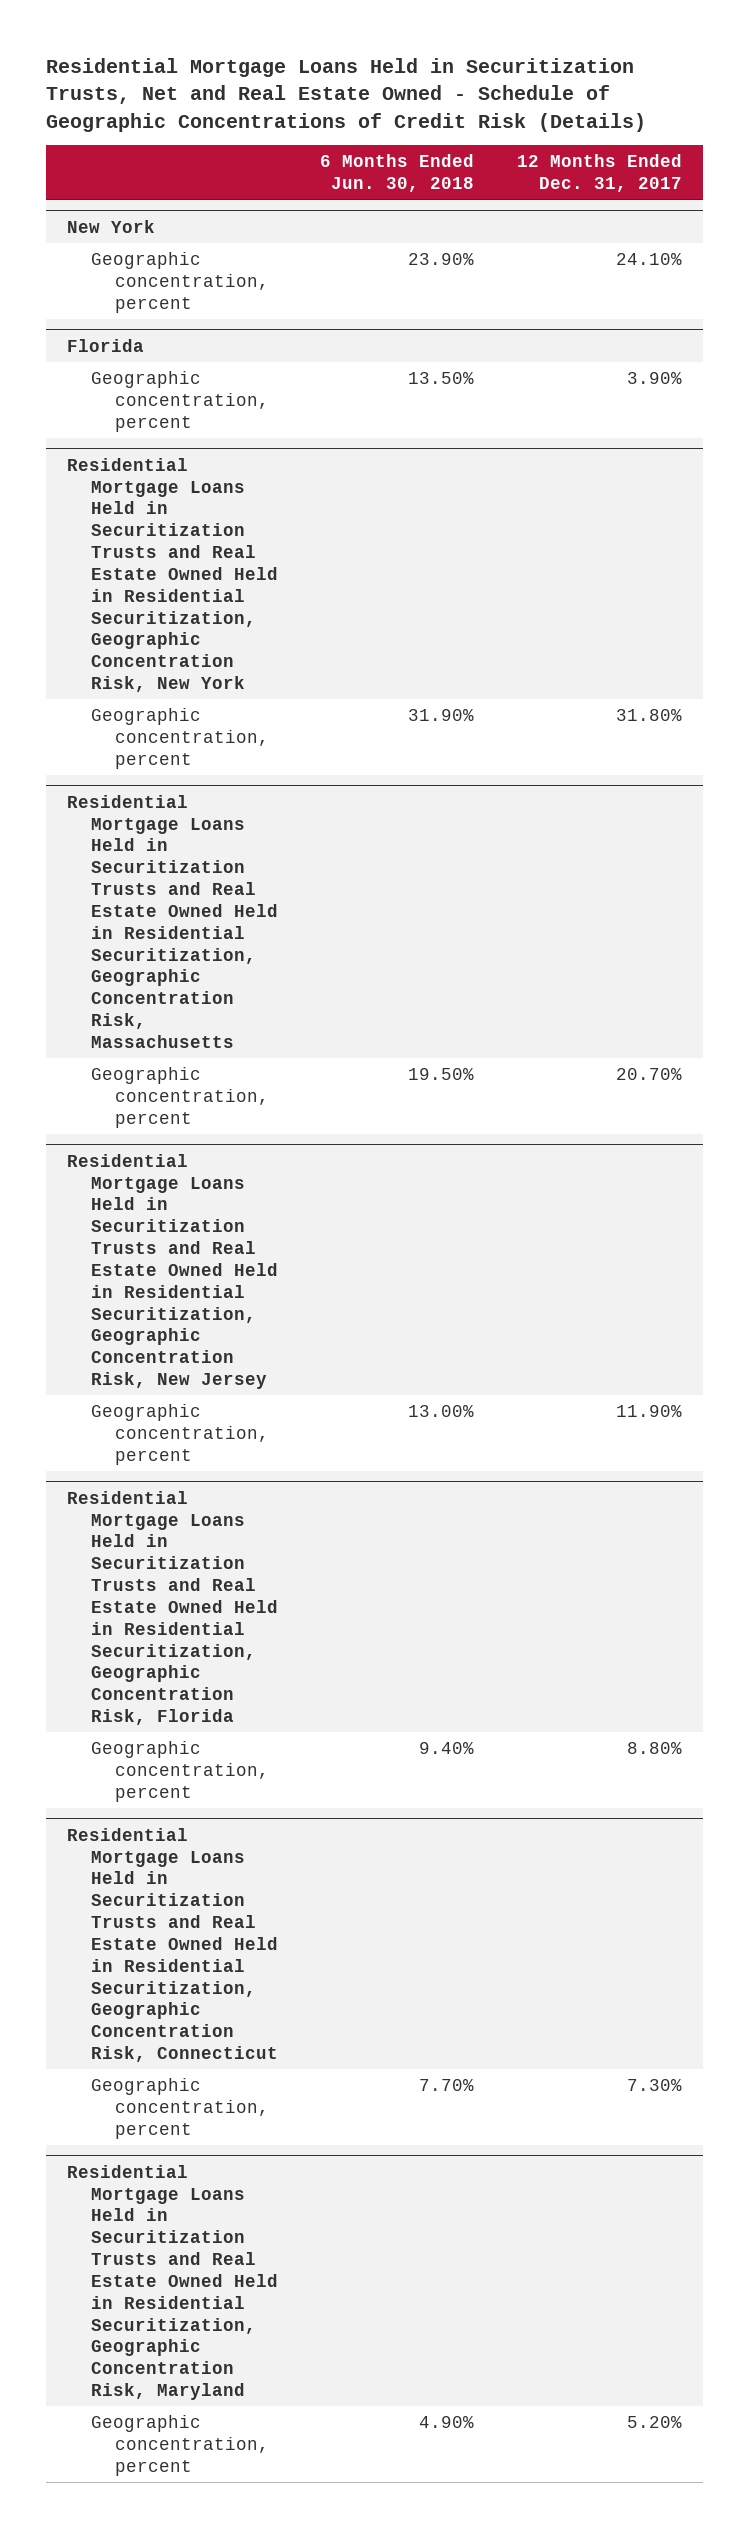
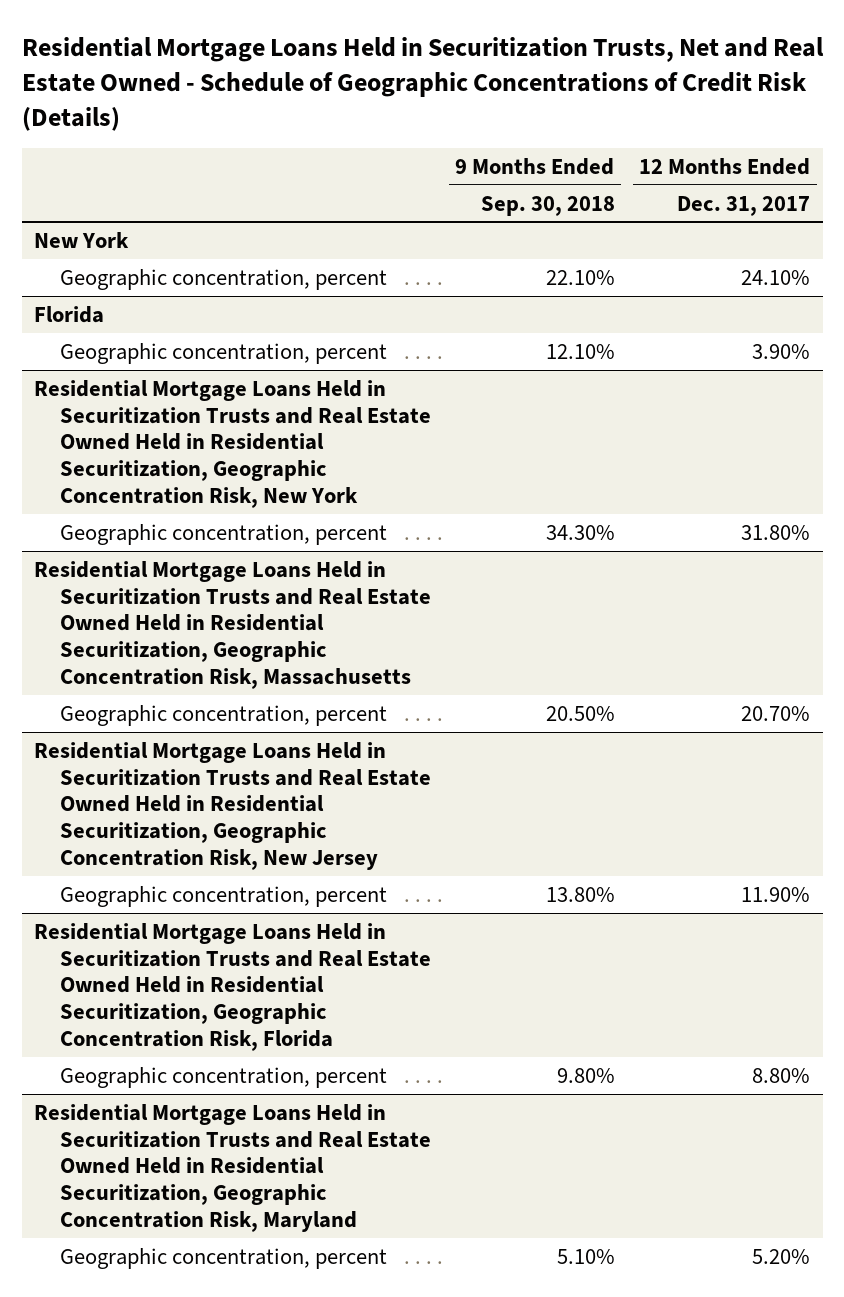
- | 6 Months Ended Jun. 30, 2018 | 12 Months Ended Dec. 31, 2017
+ | 9 Months Ended Sep. 30, 2018 | 12 Months Ended Dec. 31, 2017
- Residential Mortgage Loans Held in Securitization Trusts and Real Estate Owned Held in Residential Securitization, Geographic Concentration Risk, Connecticut
- Geographic concentration, percent | 7.70% | 7.30%

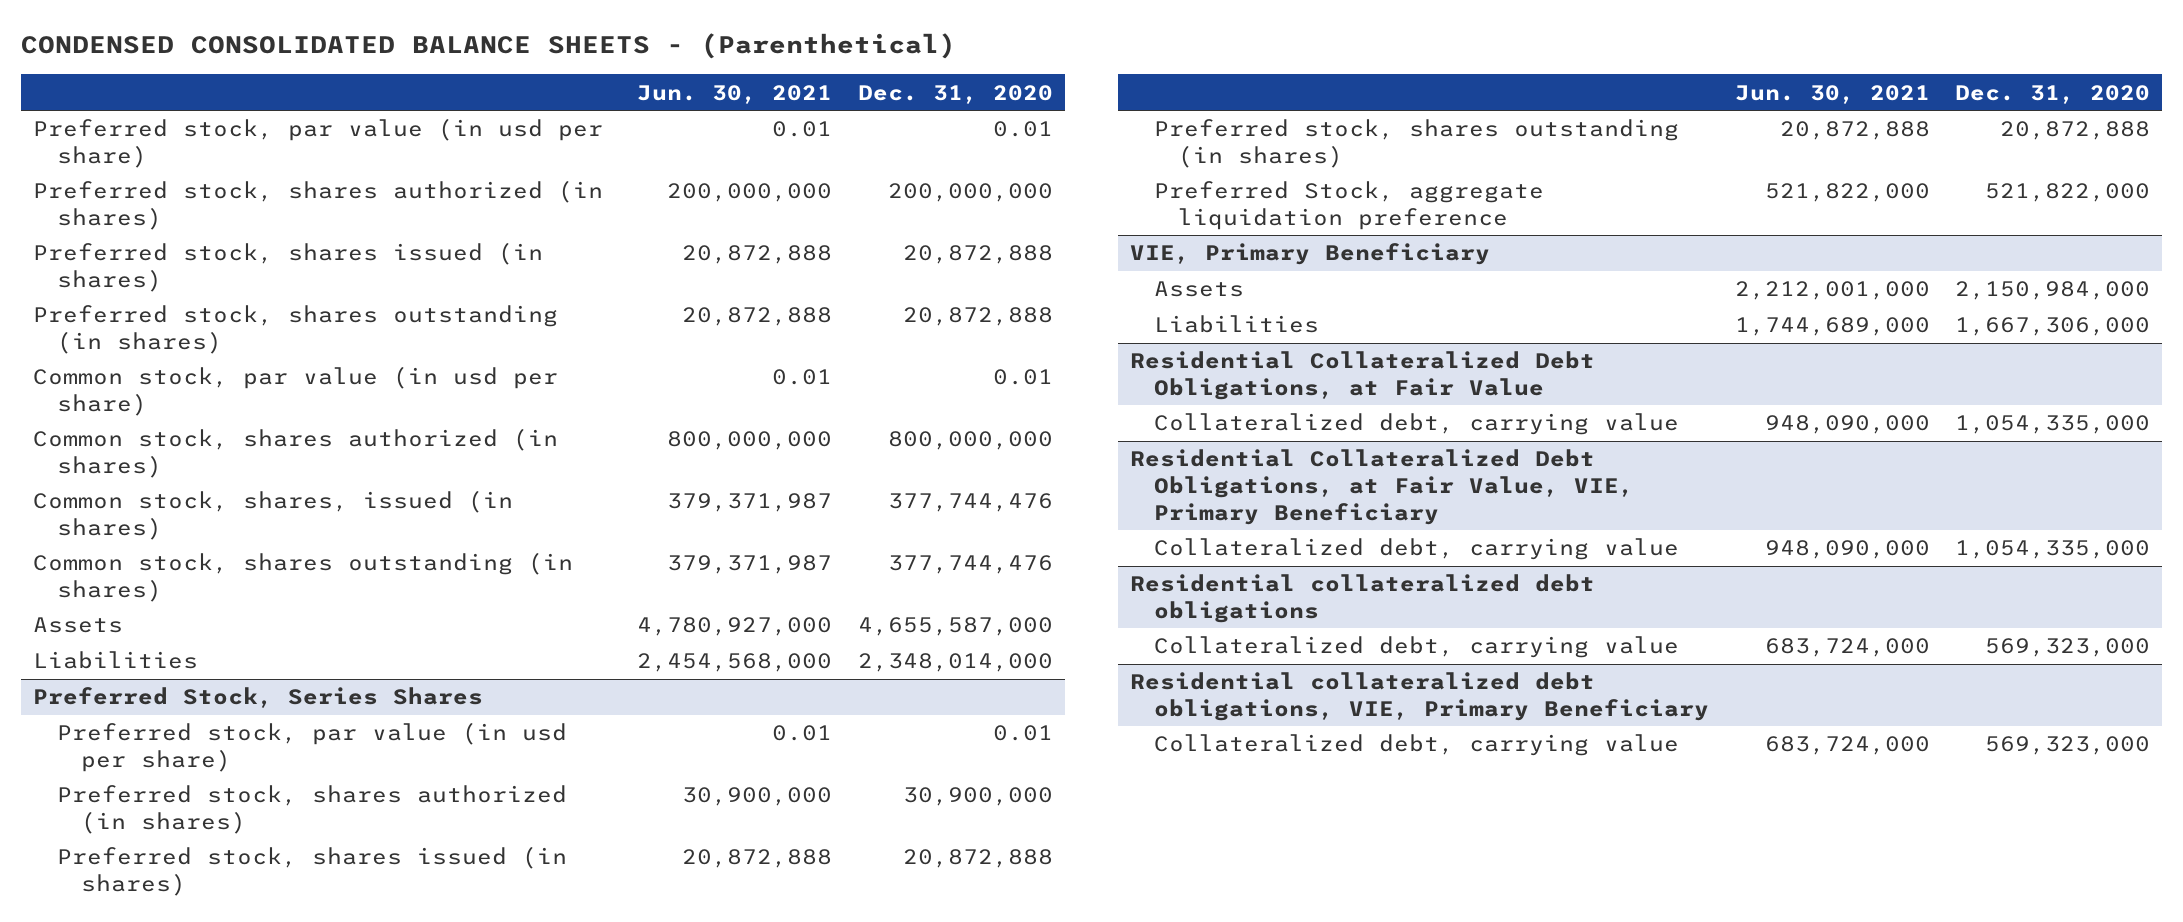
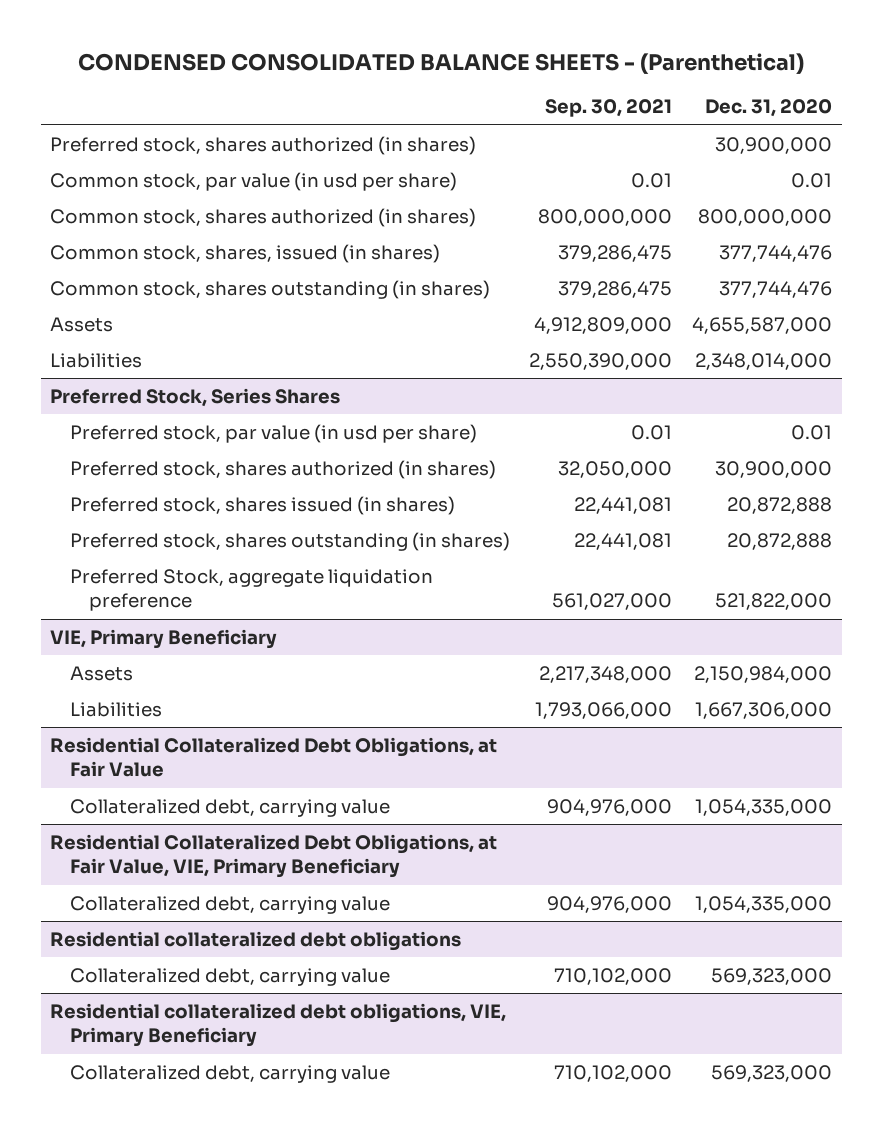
- | Jun. 30, 2021 | Dec. 31, 2020
+ | Sep. 30, 2021 | Dec. 31, 2020
- Preferred stock, par value (in usd per share) | 0.01 | 0.01
- Preferred stock, shares authorized (in shares) | 200,000,000 | 200,000,000
- Preferred stock, shares issued (in shares) | 20,872,888 | 20,872,888
- Preferred stock, shares outstanding (in shares) | 20,872,888 | 20,872,888
+ Preferred stock, shares authorized (in shares) | | 30,900,000

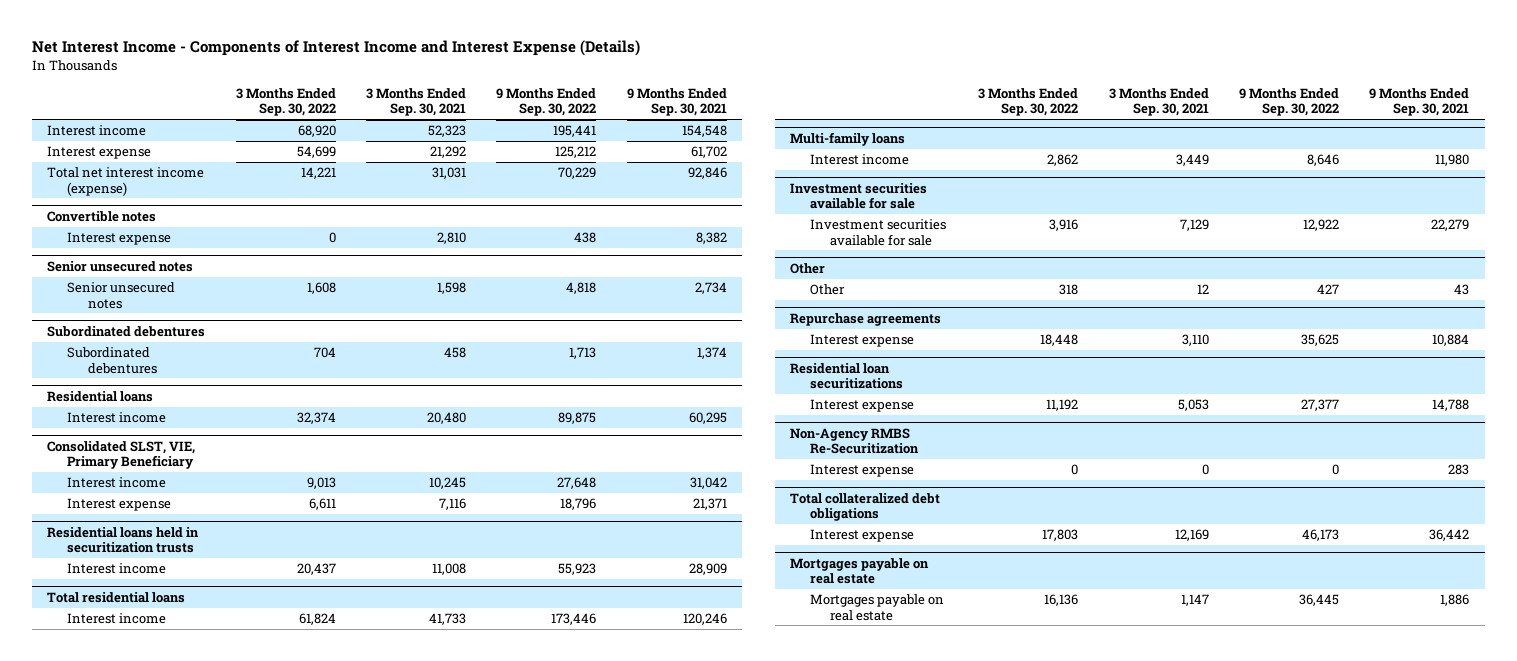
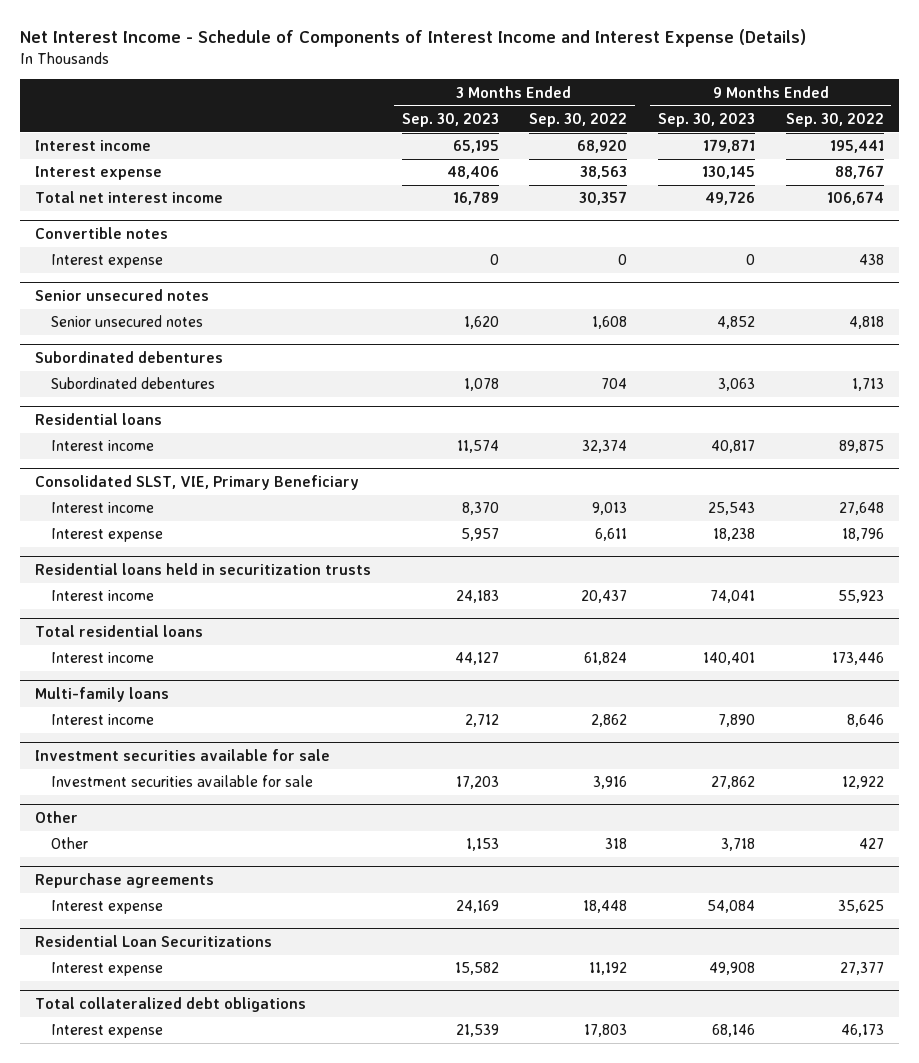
- Net Interest Income - Components of Interest Income and Interest Expense (Details)
+ Net Interest Income - Schedule of Components of Interest Income and Interest Expense (Details)
- | 3 Months Ended Sep. 30, 2022 | 3 Months Ended Sep. 30, 2021 | 9 Months Ended Sep. 30, 2022 | 9 Months Ended Sep. 30, 2021
+ | 3 Months Ended Sep. 30, 2023 | 3 Months Ended Sep. 30, 2022 | 9 Months Ended Sep. 30, 2023 | 9 Months Ended Sep. 30, 2022
- Interest expense | 54,699 | 21,292 | 125,212 | 61,702
- Total net interest income (expense) | 14,221 | 31,031 | 70,229 | 92,846
+ Interest expense | 48,406 | 38,563 | 130,145 | 88,767
+ Total net interest income | 16,789 | 30,357 | 49,726 | 106,674
- Residential loan securitizations
+ Residential Loan Securitizations
- Non-Agency RMBS Re-Securitization
- Interest expense | 0 | 0 | 0 | 283
- Mortgages payable on real estate
- Mortgages payable on real estate | 16,136 | 1,147 | 36,445 | 1,886

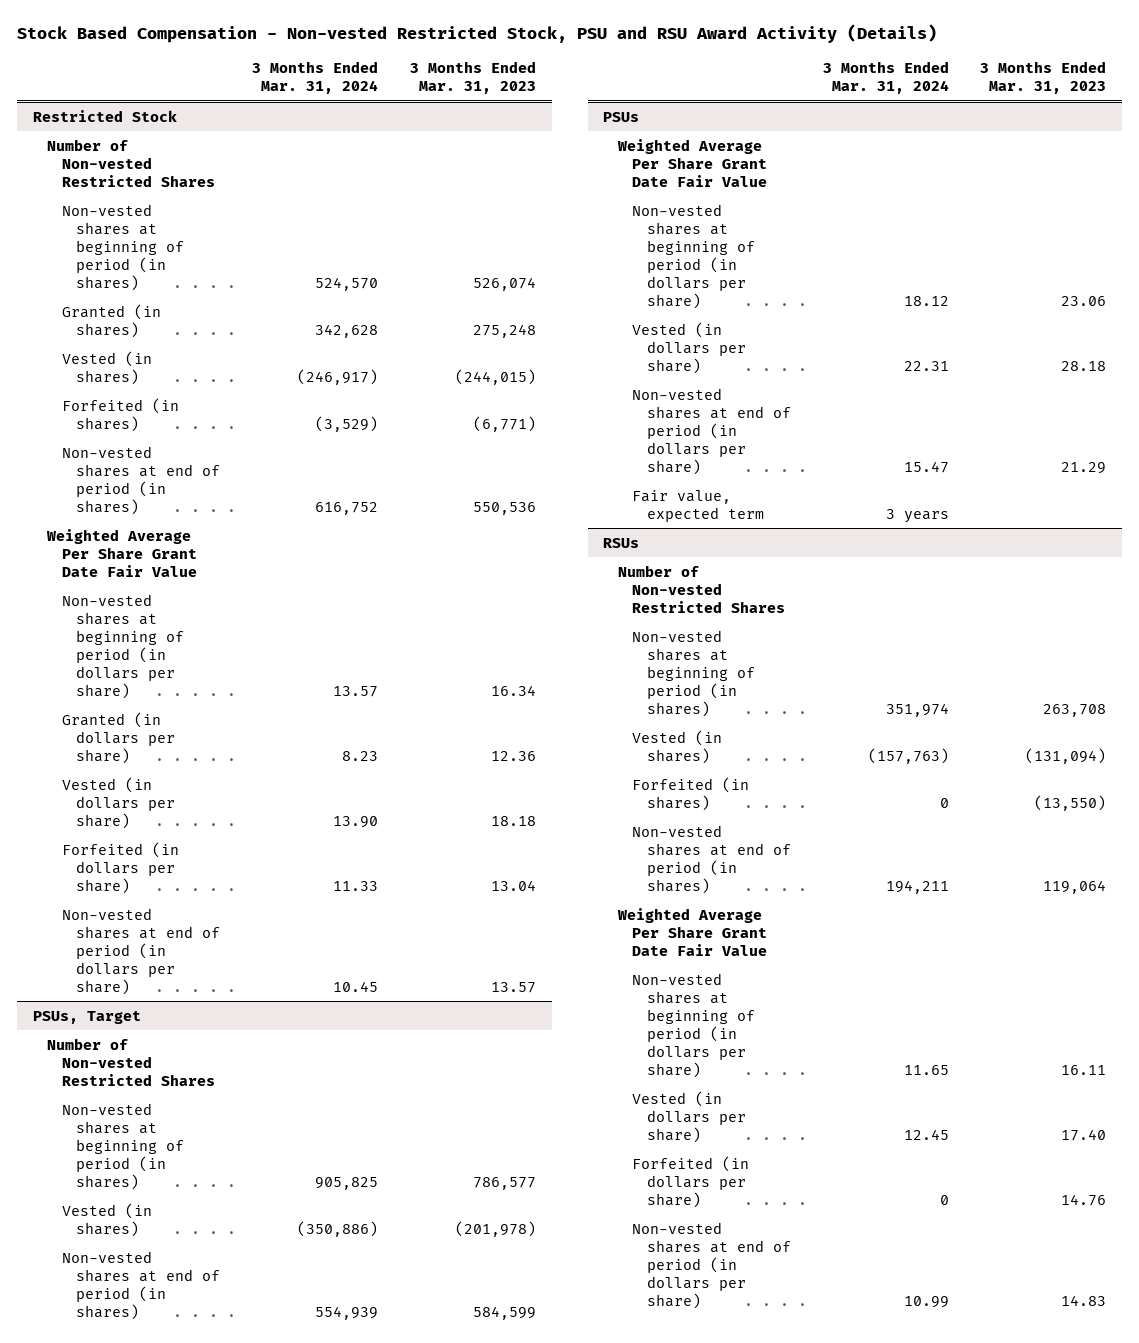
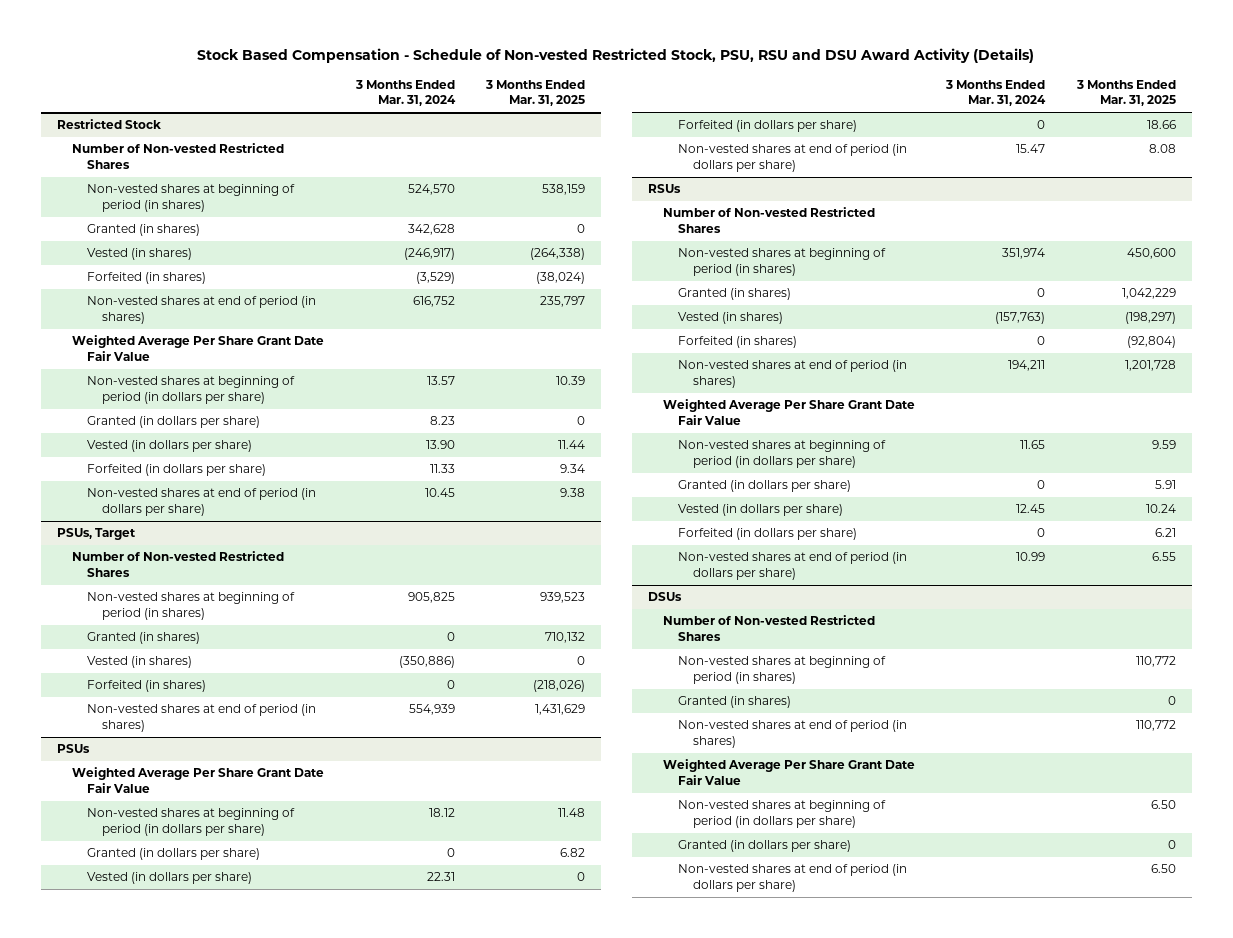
- Stock Based Compensation - Non-vested Restricted Stock, PSU and RSU Award Activity (Details)
+ Stock Based Compensation - Schedule of Non-vested Restricted Stock, PSU, RSU and DSU Award Activity (Details)
- | 3 Months Ended Mar. 31, 2024 | 3 Months Ended Mar. 31, 2023
+ | 3 Months Ended Mar. 31, 2024 | 3 Months Ended Mar. 31, 2025
@ PSUs, Target
+ Granted (in shares) | 0 | 710,132
+ Forfeited (in shares) | 0 | (218,026)
@ PSUs
+ Granted (in dollars per share) | 0 | 6.82
+ Forfeited (in dollars per share) | 0 | 18.66
- Fair value, expected term | 3 years |
@ RSUs
+ Granted (in shares) | 0 | 1,042,229
+ Granted (in dollars per share) | 0 | 5.91
+ DSUs
+ Number of Non-vested Restricted Shares
+ Non-vested shares at beginning of period (in shares) | | 110,772
+ Granted (in shares) | | 0
+ Non-vested shares at end of period (in shares) | | 110,772
+ Weighted Average Per Share Grant Date Fair Value
+ Non-vested shares at beginning of period (in dollars per share) | | 6.50
+ Granted (in dollars per share) | | 0
+ Non-vested shares at end of period (in dollars per share) | | 6.50

